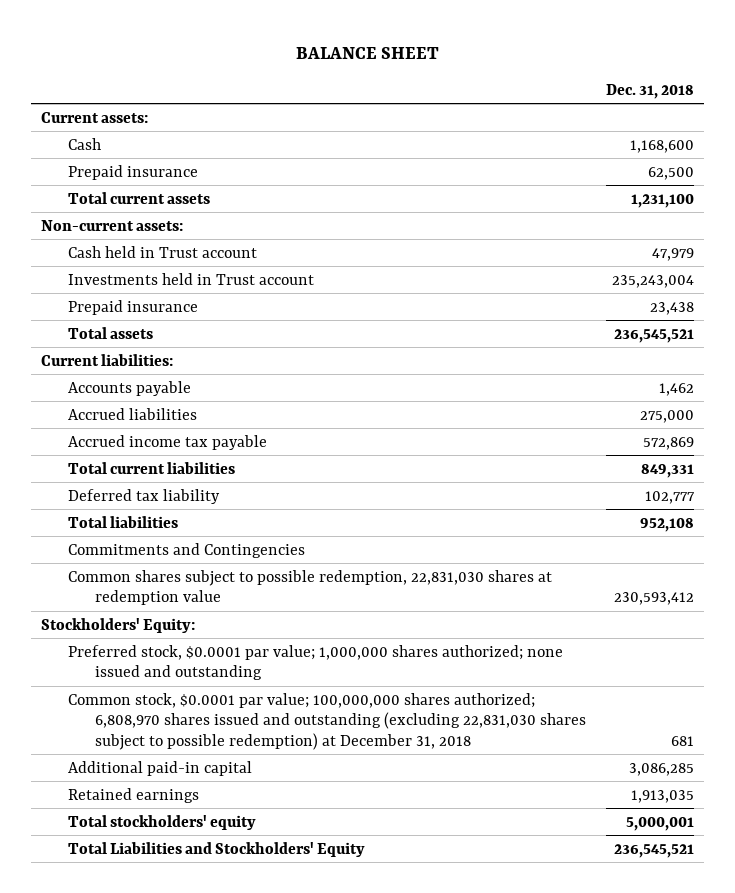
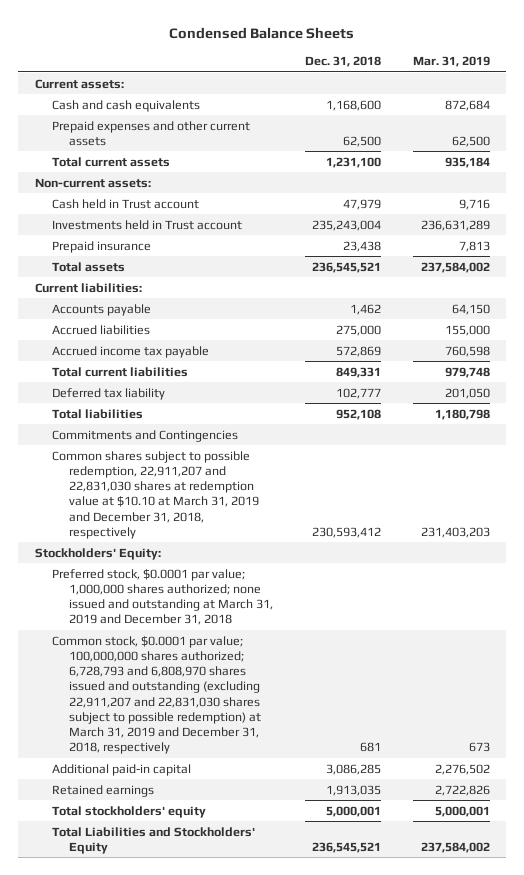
- BALANCE SHEET
+ Condensed Balance Sheets
- | Dec. 31, 2018
+ | Dec. 31, 2018 | Mar. 31, 2019
- Cash | 1,168,600
- Prepaid insurance | 62,500
+ Cash and cash equivalents | 1,168,600 | 872,684
+ Prepaid expenses and other current assets | 62,500 | 62,500
- Common shares subject to possible redemption, 22,831,030 shares at redemption value | 230,593,412
+ Common shares subject to possible redemption, 22,911,207 and 22,831,030 shares at redemption value at $10.10 at March 31, 2019 and December 31, 2018, respectively | 230,593,412 | 231,403,203
- Preferred stock, $0.0001 par value; 1,000,000 shares authorized; none issued and outstanding
- Common stock, $0.0001 par value; 100,000,000 shares authorized; 6,808,970 shares issued and outstanding (excluding 22,831,030 shares subject to possible redemption) at December 31, 2018 | 681
+ Preferred stock, $0.0001 par value; 1,000,000 shares authorized; none issued and outstanding at March 31, 2019 and December 31, 2018
+ Common stock, $0.0001 par value; 100,000,000 shares authorized; 6,728,793 and 6,808,970 shares issued and outstanding (excluding 22,911,207 and 22,831,030 shares subject to possible redemption) at March 31, 2019 and December 31, 2018, respectively | 681 | 673

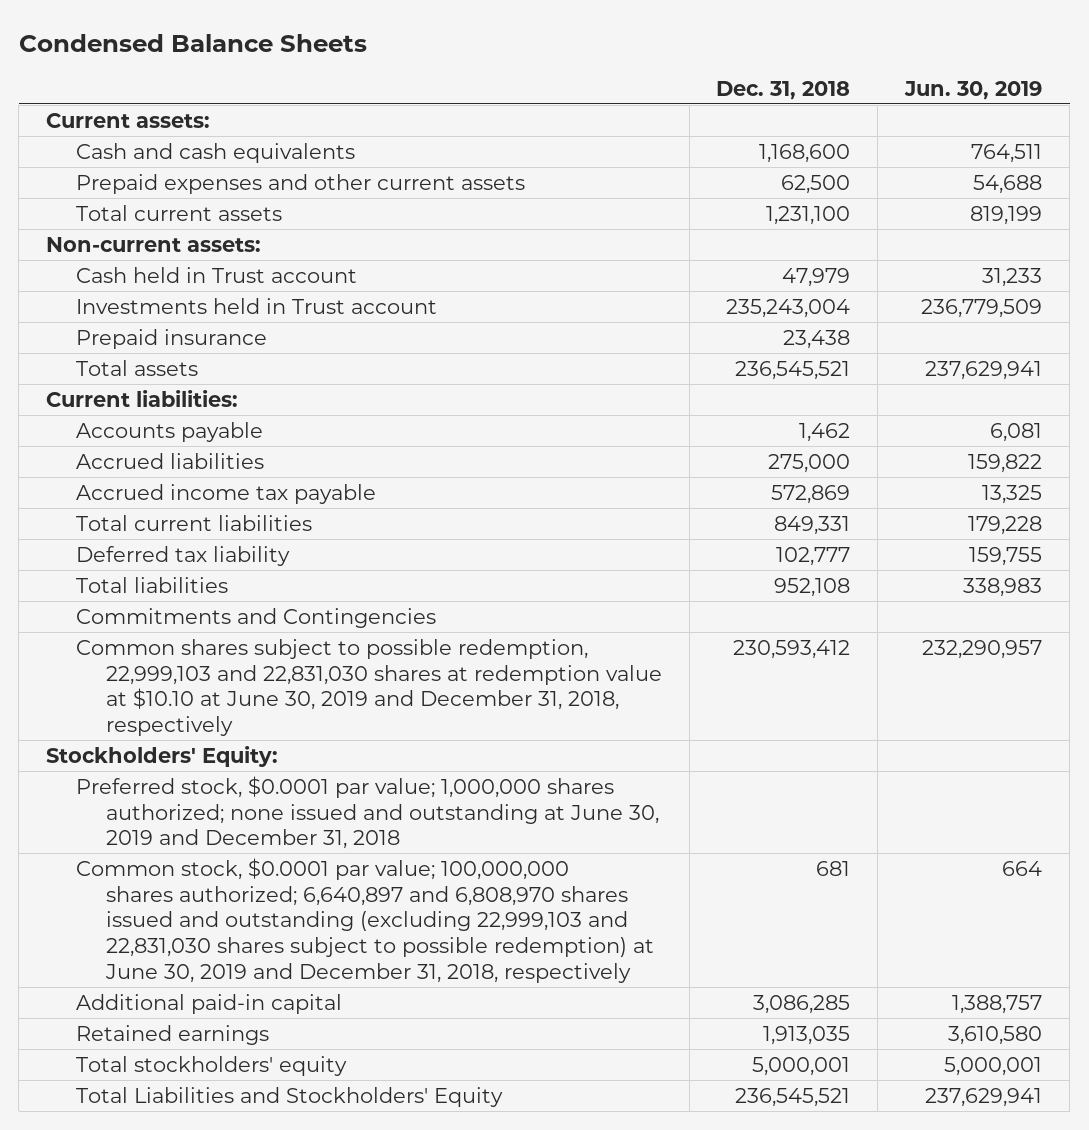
- | Dec. 31, 2018 | Mar. 31, 2019
+ | Dec. 31, 2018 | Jun. 30, 2019
- Common shares subject to possible redemption, 22,911,207 and 22,831,030 shares at redemption value at $10.10 at March 31, 2019 and December 31, 2018, respectively | 230,593,412 | 231,403,203
+ Common shares subject to possible redemption, 22,999,103 and 22,831,030 shares at redemption value at $10.10 at June 30, 2019 and December 31, 2018, respectively | 230,593,412 | 232,290,957
- Preferred stock, $0.0001 par value; 1,000,000 shares authorized; none issued and outstanding at March 31, 2019 and December 31, 2018
- Common stock, $0.0001 par value; 100,000,000 shares authorized; 6,728,793 and 6,808,970 shares issued and outstanding (excluding 22,911,207 and 22,831,030 shares subject to possible redemption) at March 31, 2019 and December 31, 2018, respectively | 681 | 673
+ Preferred stock, $0.0001 par value; 1,000,000 shares authorized; none issued and outstanding at June 30, 2019 and December 31, 2018
+ Common stock, $0.0001 par value; 100,000,000 shares authorized; 6,640,897 and 6,808,970 shares issued and outstanding (excluding 22,999,103 and 22,831,030 shares subject to possible redemption) at June 30, 2019 and December 31, 2018, respectively | 681 | 664

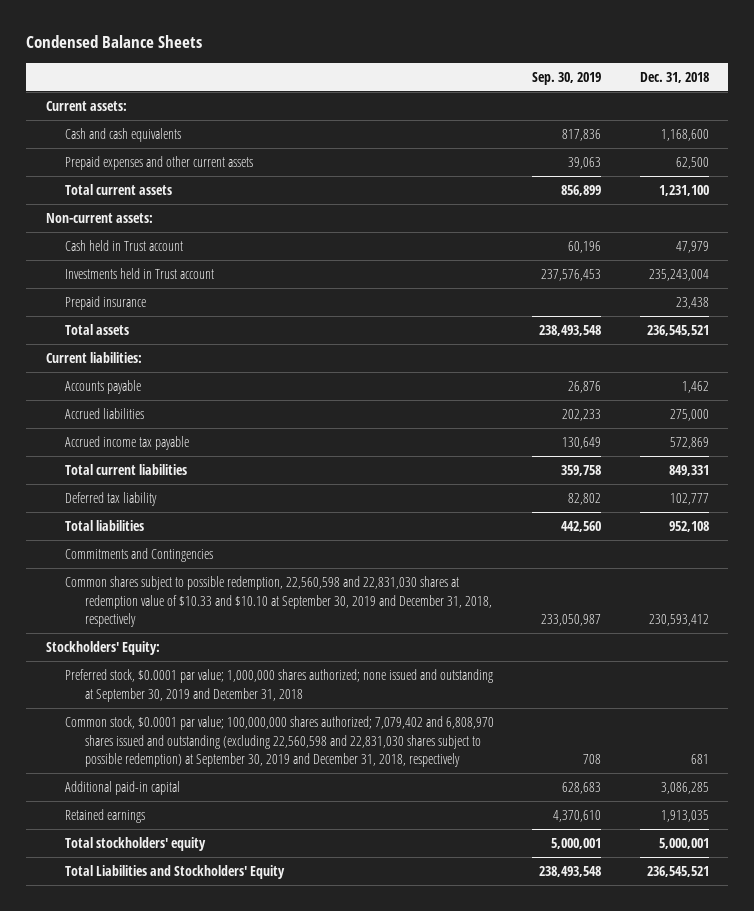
- | Dec. 31, 2018 | Jun. 30, 2019
+ | Sep. 30, 2019 | Dec. 31, 2018
- Common shares subject to possible redemption, 22,999,103 and 22,831,030 shares at redemption value at $10.10 at June 30, 2019 and December 31, 2018, respectively | 230,593,412 | 232,290,957
+ Common shares subject to possible redemption, 22,560,598 and 22,831,030 shares at redemption value of $10.33 and $10.10 at September 30, 2019 and December 31, 2018, respectively | 233,050,987 | 230,593,412
- Preferred stock, $0.0001 par value; 1,000,000 shares authorized; none issued and outstanding at June 30, 2019 and December 31, 2018
- Common stock, $0.0001 par value; 100,000,000 shares authorized; 6,640,897 and 6,808,970 shares issued and outstanding (excluding 22,999,103 and 22,831,030 shares subject to possible redemption) at June 30, 2019 and December 31, 2018, respectively | 681 | 664
+ Preferred stock, $0.0001 par value; 1,000,000 shares authorized; none issued and outstanding at September 30, 2019 and December 31, 2018
+ Common stock, $0.0001 par value; 100,000,000 shares authorized; 7,079,402 and 6,808,970 shares issued and outstanding (excluding 22,560,598 and 22,831,030 shares subject to possible redemption) at September 30, 2019 and December 31, 2018, respectively | 708 | 681

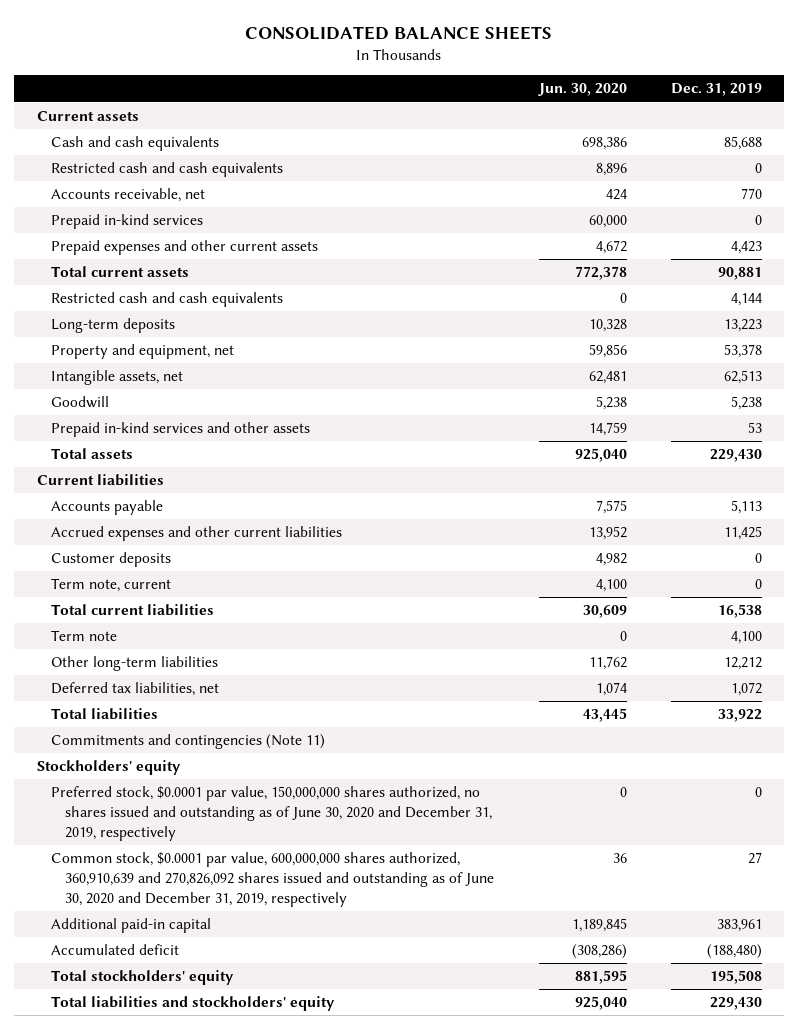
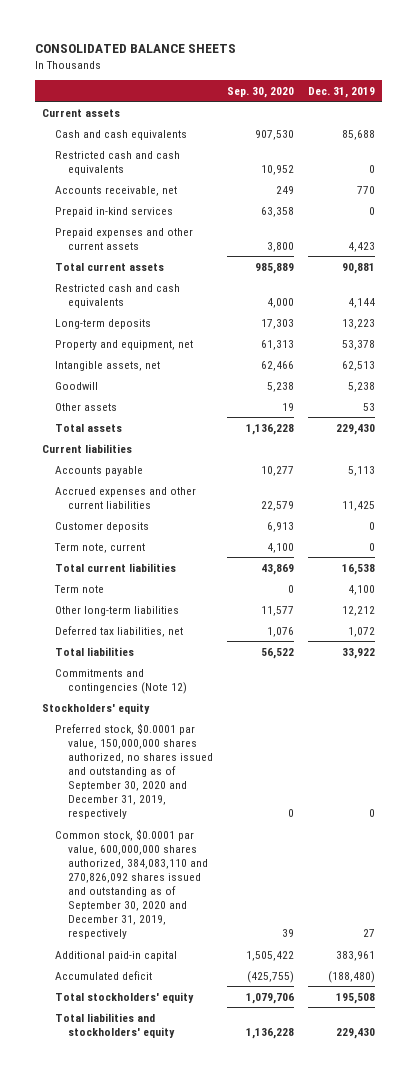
- | Jun. 30, 2020 | Dec. 31, 2019
+ | Sep. 30, 2020 | Dec. 31, 2019
- Prepaid in-kind services and other assets | 14,759 | 53
+ Other assets | 19 | 53
- Commitments and contingencies (Note 11)
+ Commitments and contingencies (Note 12)
- Preferred stock, $0.0001 par value, 150,000,000 shares authorized, no shares issued and outstanding as of June 30, 2020 and December 31, 2019, respectively | 0 | 0
- Common stock, $0.0001 par value, 600,000,000 shares authorized, 360,910,639 and 270,826,092 shares issued and outstanding as of June 30, 2020 and December 31, 2019, respectively | 36 | 27
+ Preferred stock, $0.0001 par value, 150,000,000 shares authorized, no shares issued and outstanding as of September 30, 2020 and December 31, 2019, respectively | 0 | 0
+ Common stock, $0.0001 par value, 600,000,000 shares authorized, 384,083,110 and 270,826,092 shares issued and outstanding as of September 30, 2020 and December 31, 2019, respectively | 39 | 27

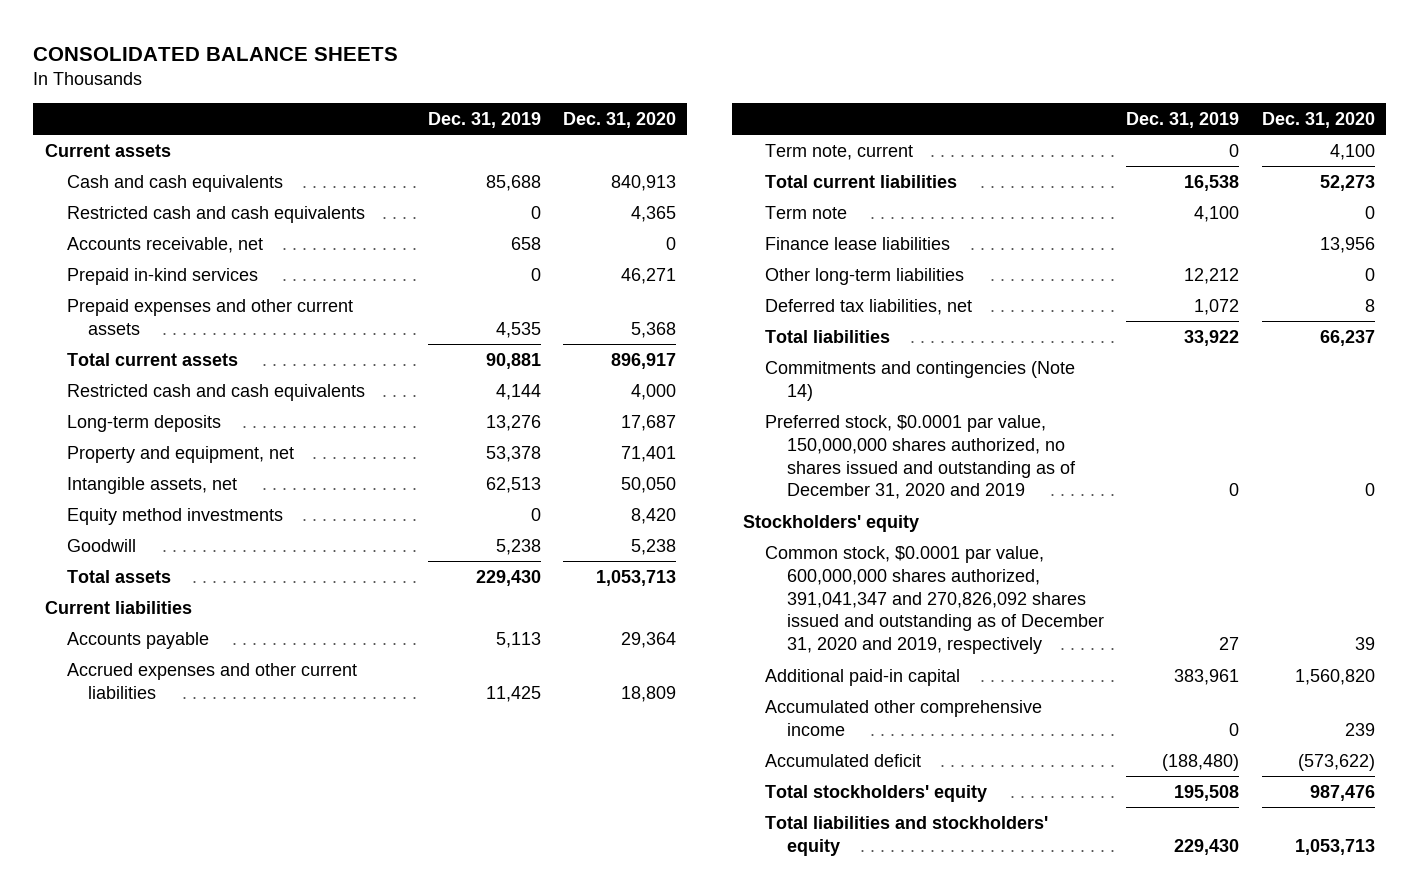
- | Sep. 30, 2020 | Dec. 31, 2019
+ | Dec. 31, 2019 | Dec. 31, 2020
- Accounts receivable, net | 249 | 770
+ Accounts receivable, net | 658 | 0
- Prepaid expenses and other current assets | 3,800 | 4,423
+ Prepaid expenses and other current assets | 4,535 | 5,368
- Long-term deposits | 17,303 | 13,223
+ Long-term deposits | 13,276 | 17,687
+ Equity method investments | 0 | 8,420
- Other assets | 19 | 53
- Customer deposits | 6,913 | 0
+ Finance lease liabilities | | 13,956
- Commitments and contingencies (Note 12)
+ Commitments and contingencies (Note 14)
+ Preferred stock, $0.0001 par value, 150,000,000 shares authorized, no shares issued and outstanding as of December 31, 2020 and 2019 | 0 | 0
- Preferred stock, $0.0001 par value, 150,000,000 shares authorized, no shares issued and outstanding as of September 30, 2020 and December 31, 2019, respectively | 0 | 0
- Common stock, $0.0001 par value, 600,000,000 shares authorized, 384,083,110 and 270,826,092 shares issued and outstanding as of September 30, 2020 and December 31, 2019, respectively | 39 | 27
+ Common stock, $0.0001 par value, 600,000,000 shares authorized, 391,041,347 and 270,826,092 shares issued and outstanding as of December 31, 2020 and 2019, respectively | 27 | 39
+ Accumulated other comprehensive income | 0 | 239

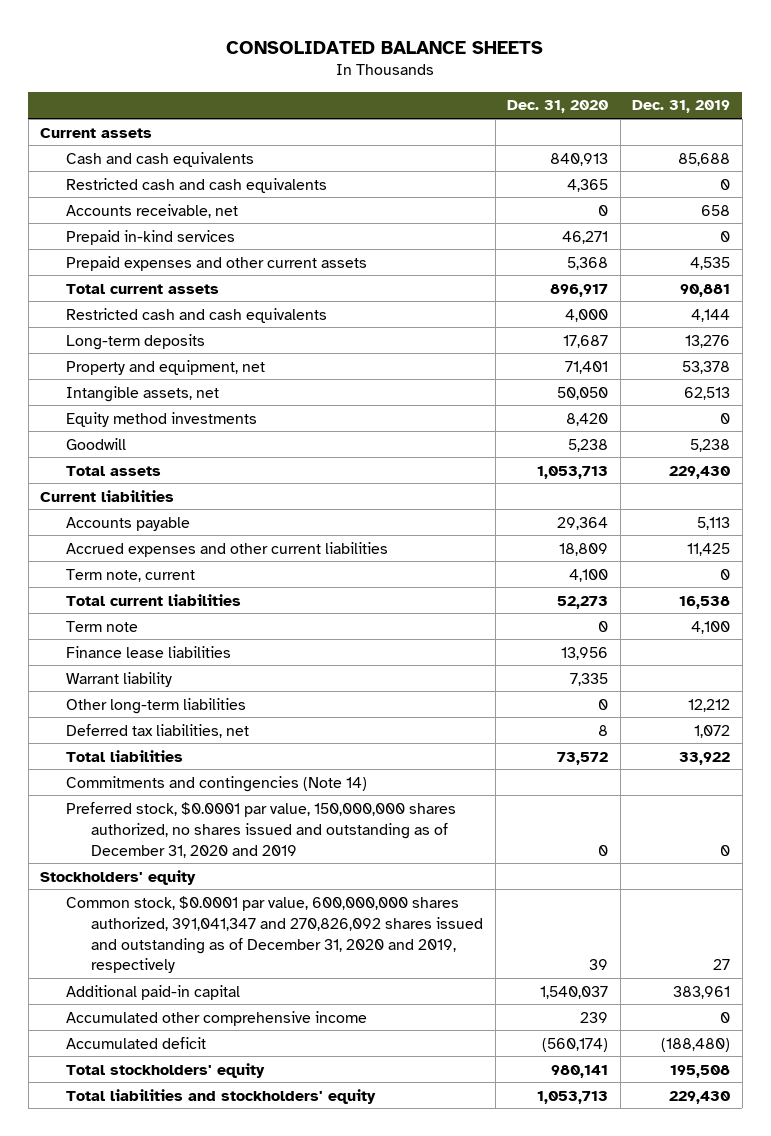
- | Dec. 31, 2019 | Dec. 31, 2020
+ | Dec. 31, 2020 | Dec. 31, 2019
+ Warrant liability | 7,335 |
- Total liabilities | 33,922 | 66,237
+ Total liabilities | 73,572 | 33,922
- Additional paid-in capital | 383,961 | 1,560,820
+ Additional paid-in capital | 1,540,037 | 383,961
- Accumulated deficit | (188,480) | (573,622)
- Total stockholders' equity | 195,508 | 987,476
+ Accumulated deficit | (560,174) | (188,480)
+ Total stockholders' equity | 980,141 | 195,508

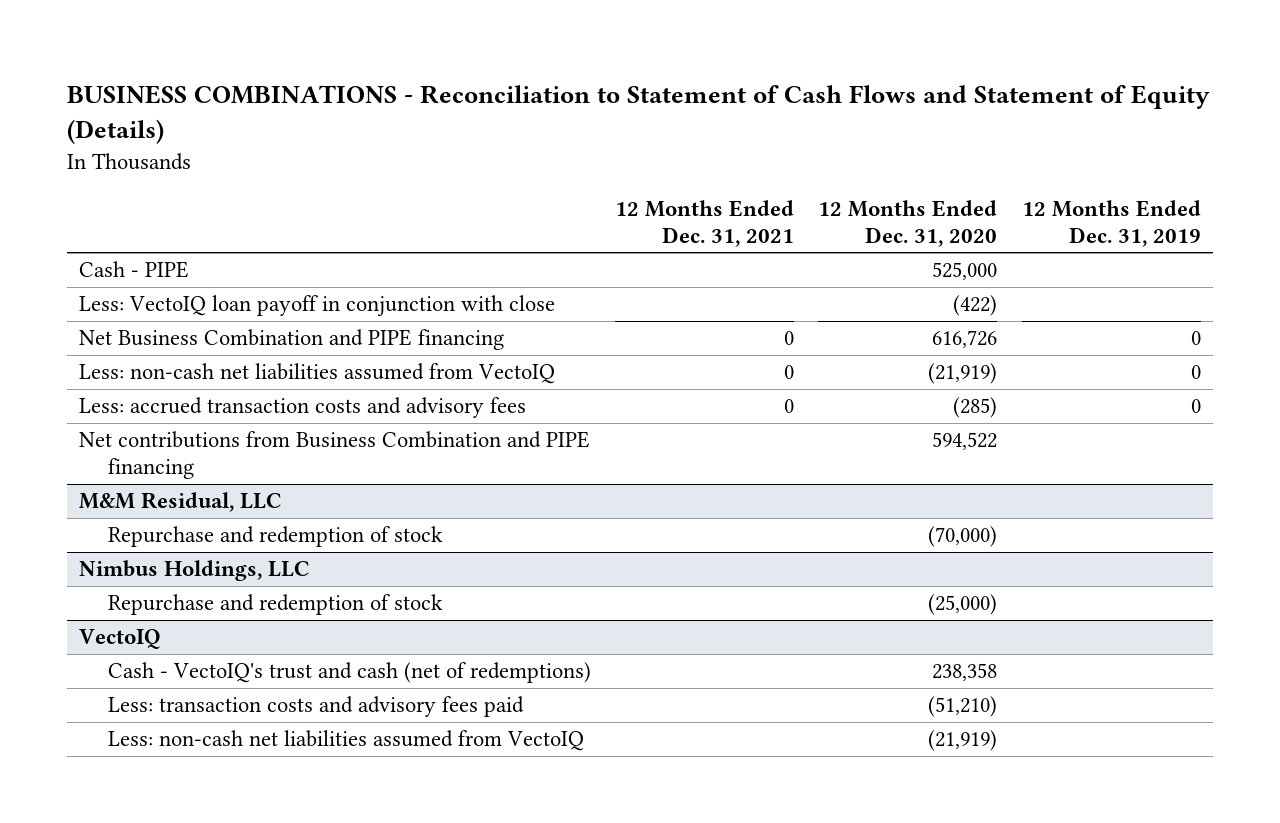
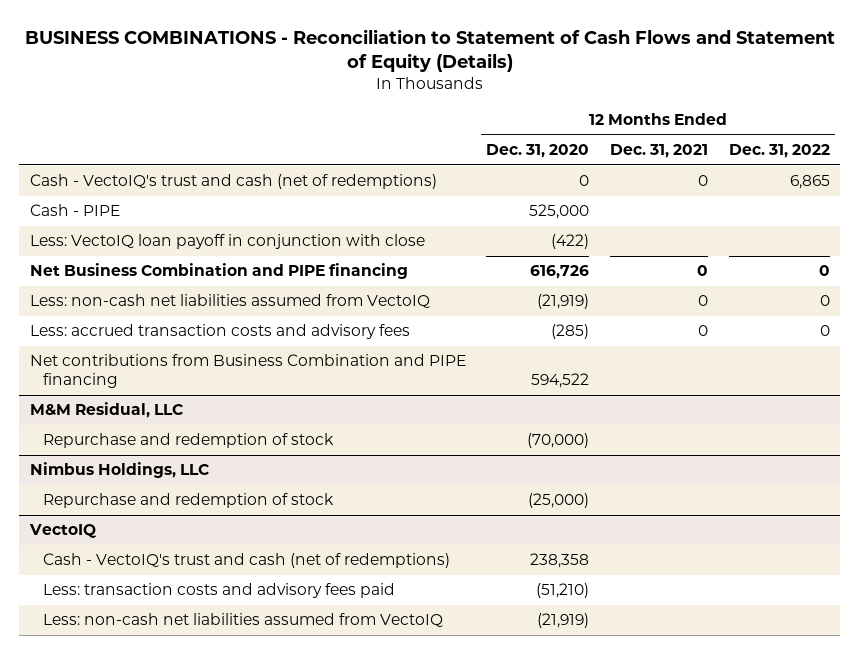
- | 12 Months Ended Dec. 31, 2021 | 12 Months Ended Dec. 31, 2020 | 12 Months Ended Dec. 31, 2019
+ | 12 Months Ended Dec. 31, 2020 | 12 Months Ended Dec. 31, 2021 | 12 Months Ended Dec. 31, 2022
+ Cash - VectoIQ's trust and cash (net of redemptions) | 0 | 0 | 6,865

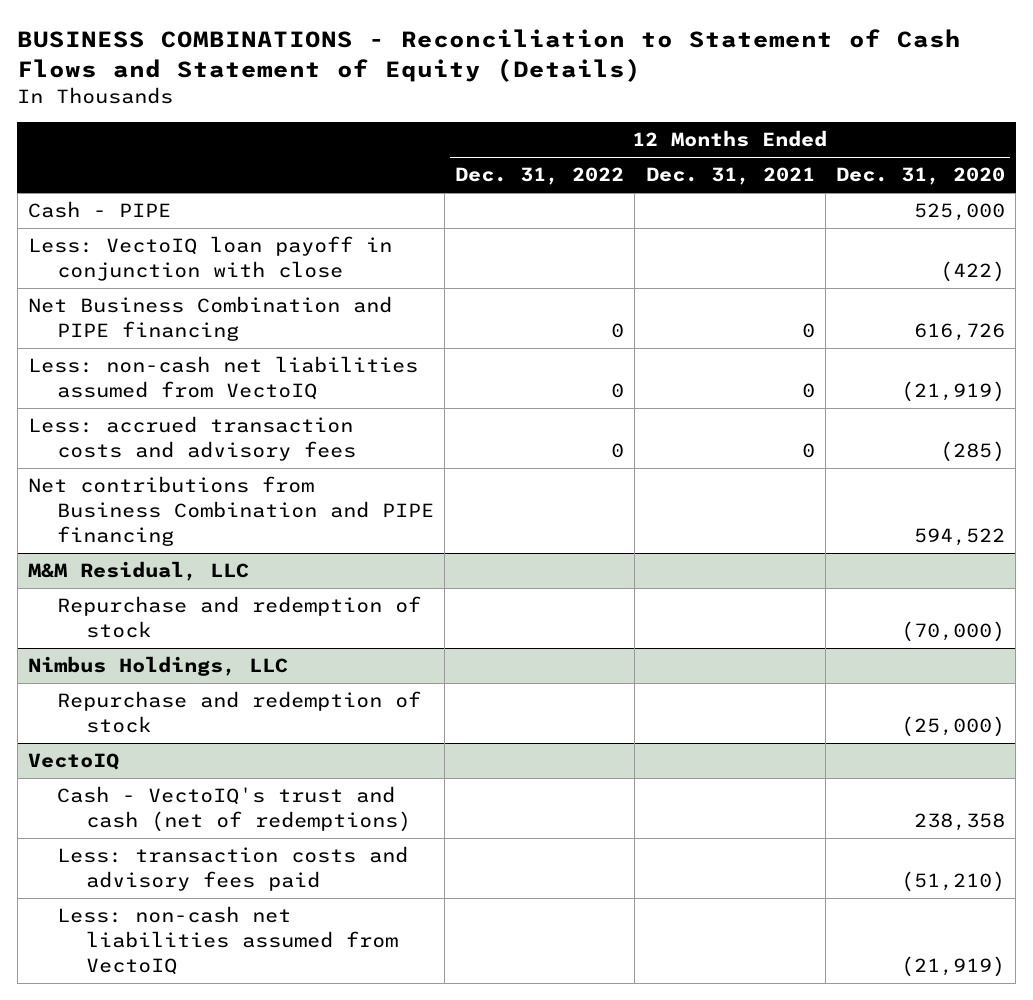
- | 12 Months Ended Dec. 31, 2020 | 12 Months Ended Dec. 31, 2021 | 12 Months Ended Dec. 31, 2022
+ | 12 Months Ended Dec. 31, 2022 | 12 Months Ended Dec. 31, 2021 | 12 Months Ended Dec. 31, 2020
- Cash - VectoIQ's trust and cash (net of redemptions) | 0 | 0 | 6,865

